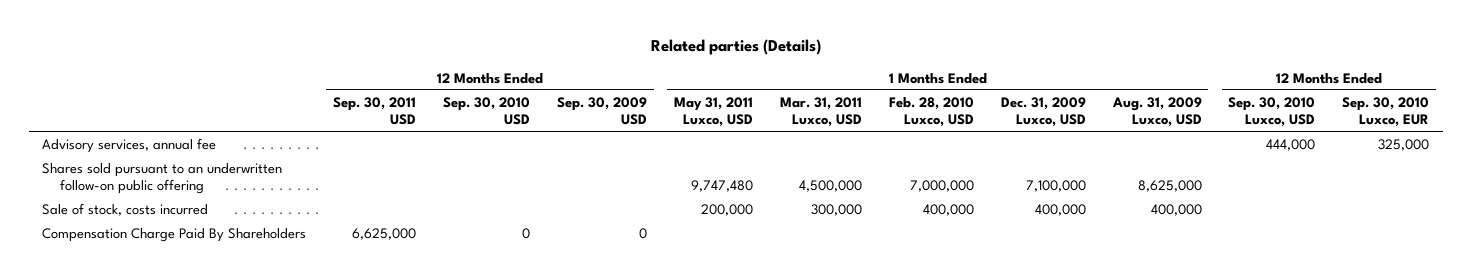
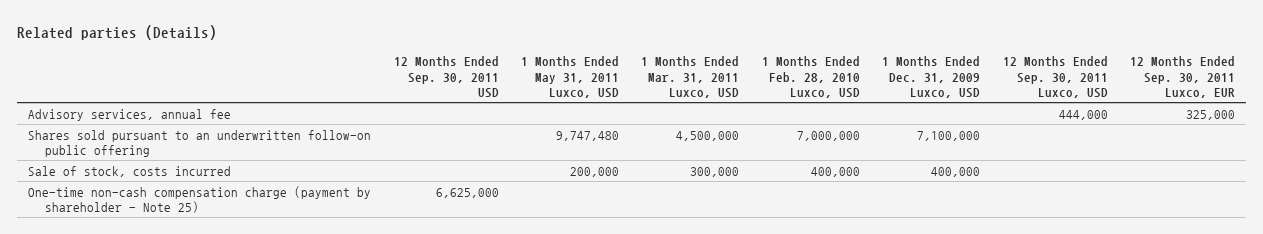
- | 12 Months Ended Sep. 30, 2011 USD | 12 Months Ended Sep. 30, 2010 USD | 12 Months Ended Sep. 30, 2009 USD | 1 Months Ended May 31, 2011 Luxco, USD | 1 Months Ended Mar. 31, 2011 Luxco, USD | 1 Months Ended Feb. 28, 2010 Luxco, USD | 1 Months Ended Dec. 31, 2009 Luxco, USD | 1 Months Ended Aug. 31, 2009 Luxco, USD | 12 Months Ended Sep. 30, 2010 Luxco, USD | 12 Months Ended Sep. 30, 2010 Luxco, EUR
+ | 12 Months Ended Sep. 30, 2011 USD | 1 Months Ended May 31, 2011 Luxco, USD | 1 Months Ended Mar. 31, 2011 Luxco, USD | 1 Months Ended Feb. 28, 2010 Luxco, USD | 1 Months Ended Dec. 31, 2009 Luxco, USD | 12 Months Ended Sep. 30, 2011 Luxco, USD | 12 Months Ended Sep. 30, 2011 Luxco, EUR
- Compensation Charge Paid By Shareholders | 6,625,000 | 0 | 0 | | | | | | |
+ One-time non-cash compensation charge (payment by shareholder - Note 25) | 6,625,000 | | | | | |

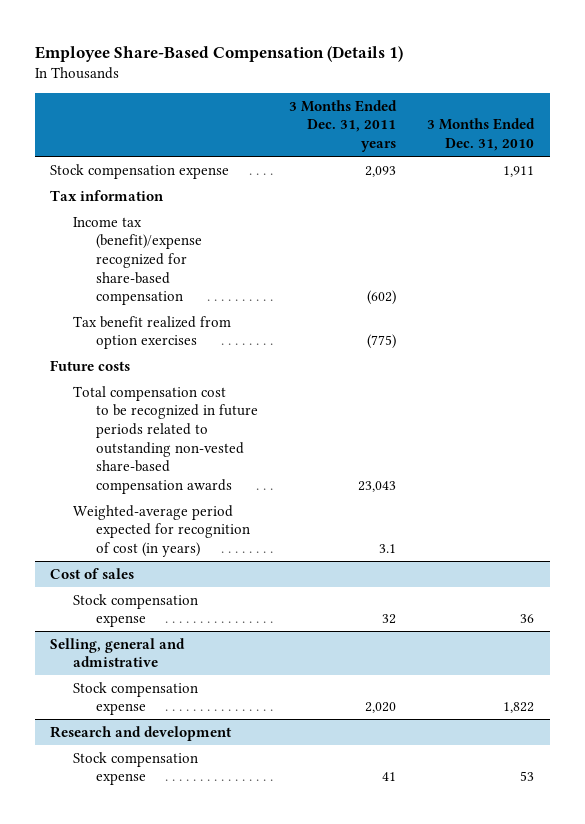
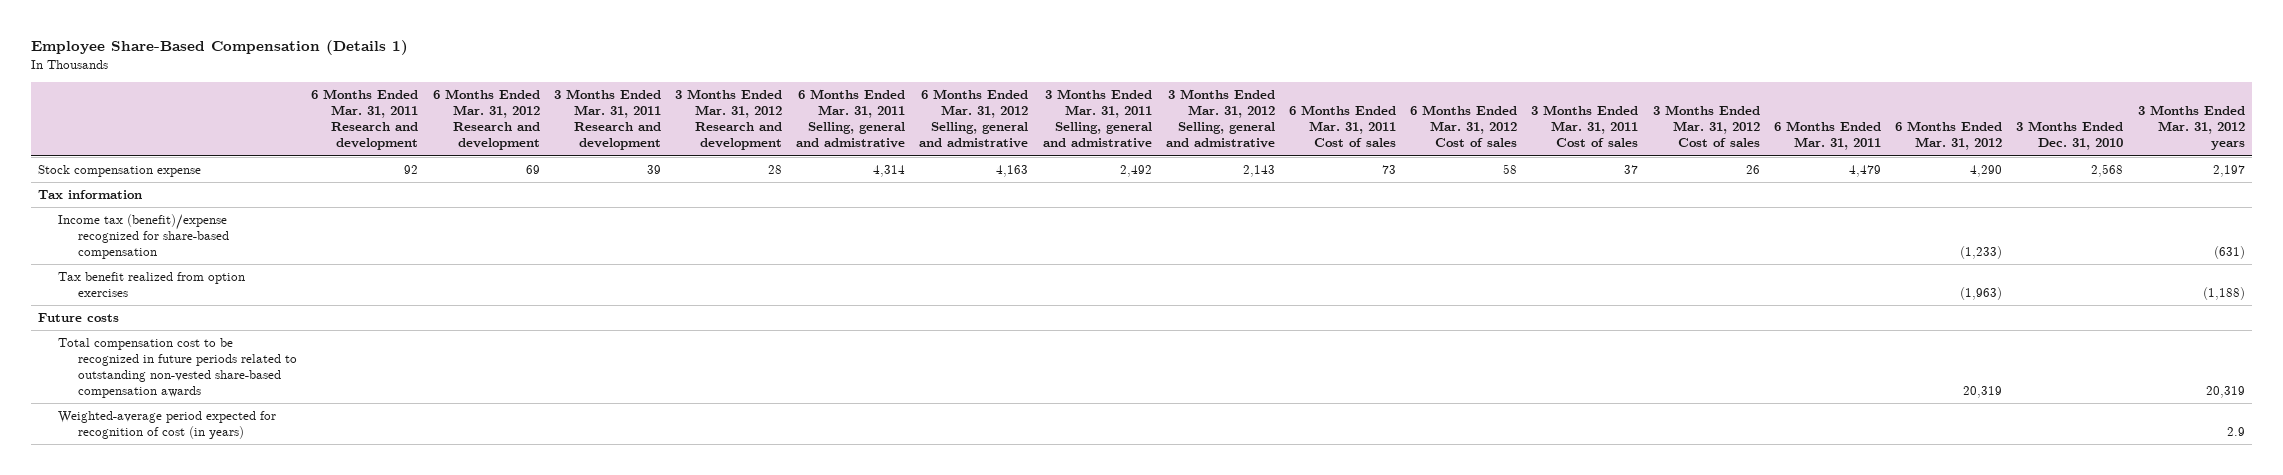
- | 3 Months Ended Dec. 31, 2011 years | 3 Months Ended Dec. 31, 2010
+ | 6 Months Ended Mar. 31, 2011 Research and development | 6 Months Ended Mar. 31, 2012 Research and development | 3 Months Ended Mar. 31, 2011 Research and development | 3 Months Ended Mar. 31, 2012 Research and development | 6 Months Ended Mar. 31, 2011 Selling, general and admistrative | 6 Months Ended Mar. 31, 2012 Selling, general and admistrative | 3 Months Ended Mar. 31, 2011 Selling, general and admistrative | 3 Months Ended Mar. 31, 2012 Selling, general and admistrative | 6 Months Ended Mar. 31, 2011 Cost of sales | 6 Months Ended Mar. 31, 2012 Cost of sales | 3 Months Ended Mar. 31, 2011 Cost of sales | 3 Months Ended Mar. 31, 2012 Cost of sales | 6 Months Ended Mar. 31, 2011 | 6 Months Ended Mar. 31, 2012 | 3 Months Ended Dec. 31, 2010 | 3 Months Ended Mar. 31, 2012 years
- Stock compensation expense | 2,093 | 1,911
+ Stock compensation expense | 92 | 69 | 39 | 28 | 4,314 | 4,163 | 2,492 | 2,143 | 73 | 58 | 37 | 26 | 4,479 | 4,290 | 2,568 | 2,197
- Cost of sales
- Stock compensation expense | 32 | 36
- Selling, general and admistrative
- Stock compensation expense | 2,020 | 1,822
- Research and development
- Stock compensation expense | 41 | 53

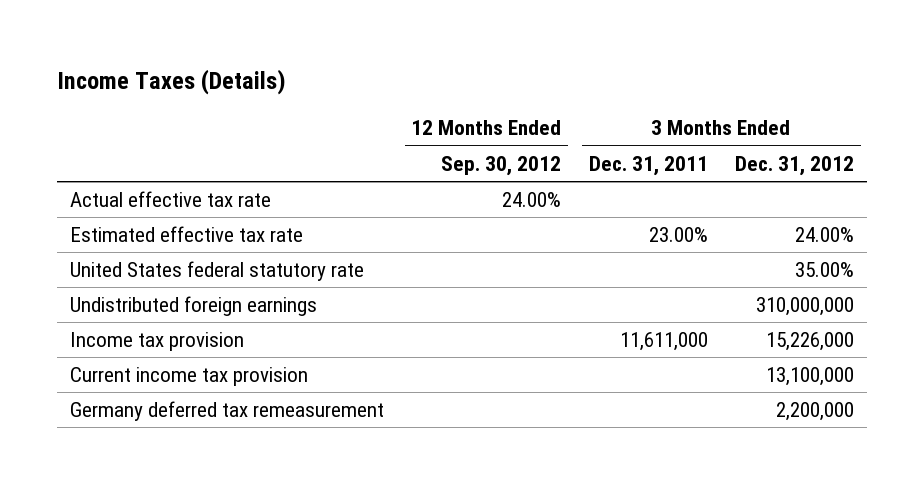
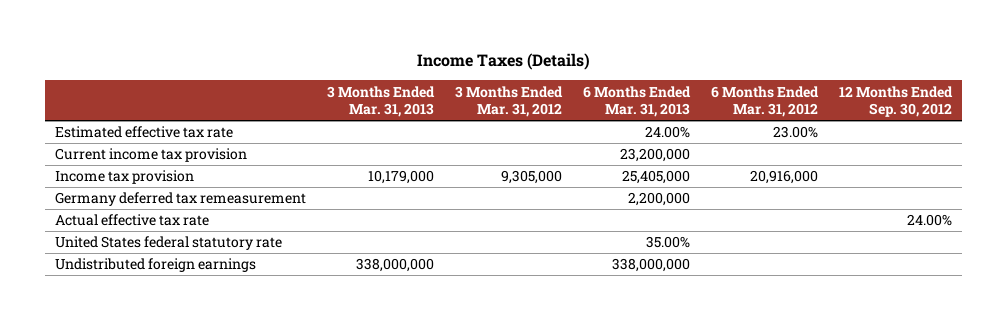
- | 12 Months Ended Sep. 30, 2012 | 3 Months Ended Dec. 31, 2011 | 3 Months Ended Dec. 31, 2012
+ | 3 Months Ended Mar. 31, 2013 | 3 Months Ended Mar. 31, 2012 | 6 Months Ended Mar. 31, 2013 | 6 Months Ended Mar. 31, 2012 | 12 Months Ended Sep. 30, 2012
moved down: Income tax provision | 10,179,000 | 9,305,000 | 25,405,000 | 20,916,000 |
moved down: Actual effective tax rate | | | | | 24.00%
moved down: United States federal statutory rate | | | 35.00% | |
moved down: Undistributed foreign earnings | 338,000,000 | | 338,000,000 | |

